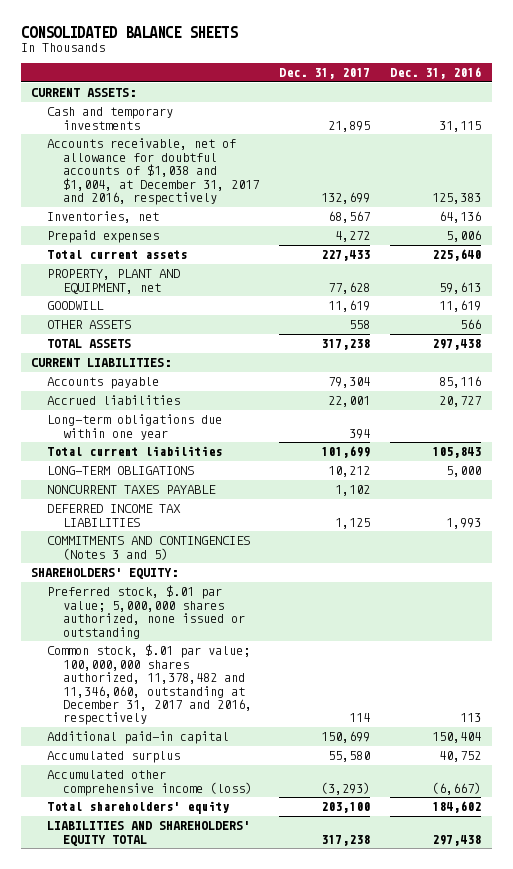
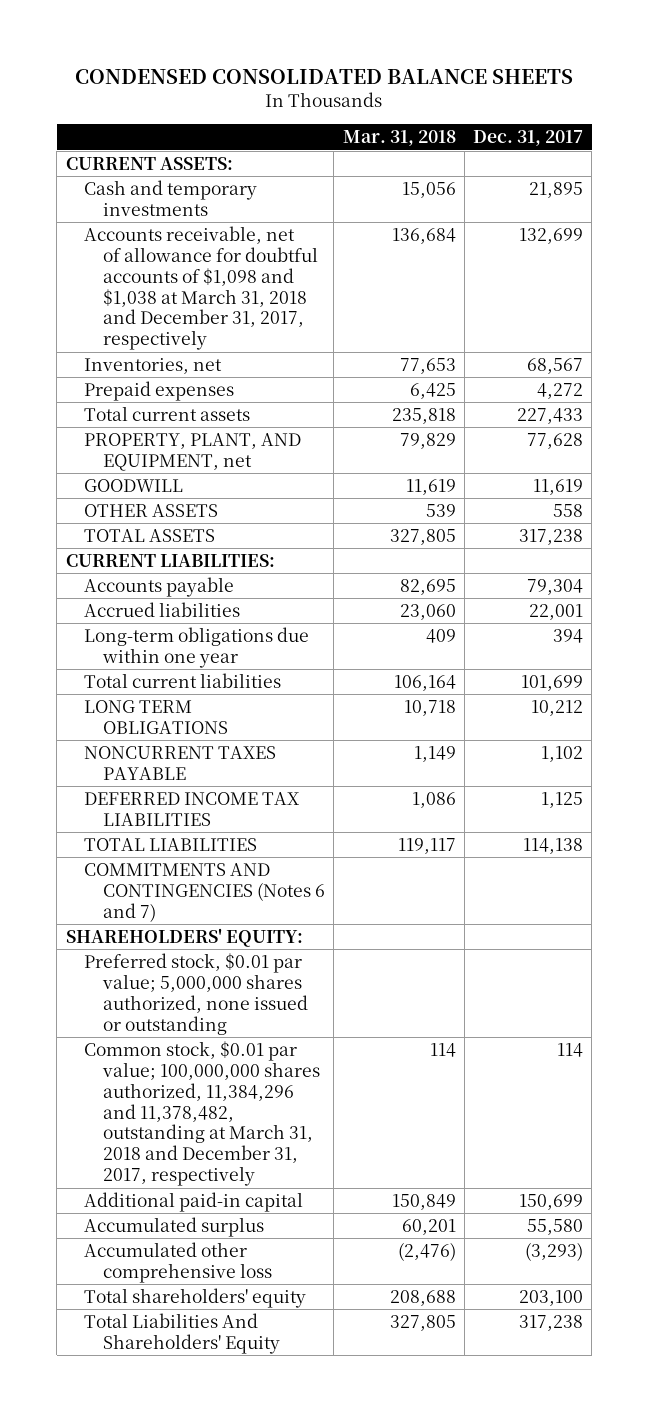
- CONSOLIDATED BALANCE SHEETS
+ CONDENSED CONSOLIDATED BALANCE SHEETS
- | Dec. 31, 2017 | Dec. 31, 2016
+ | Mar. 31, 2018 | Dec. 31, 2017
- Accounts receivable, net of allowance for doubtful accounts of $1,038 and $1,004, at December 31, 2017 and 2016, respectively | 132,699 | 125,383
+ Accounts receivable, net of allowance for doubtful accounts of $1,098 and $1,038 at March 31, 2018 and December 31, 2017, respectively | 136,684 | 132,699
- PROPERTY, PLANT AND EQUIPMENT, net | 77,628 | 59,613
+ PROPERTY, PLANT, AND EQUIPMENT, net | 79,829 | 77,628
- LONG-TERM OBLIGATIONS | 10,212 | 5,000
+ LONG TERM OBLIGATIONS | 10,718 | 10,212
- COMMITMENTS AND CONTINGENCIES (Notes 3 and 5)
+ TOTAL LIABILITIES | 119,117 | 114,138
+ COMMITMENTS AND CONTINGENCIES (Notes 6 and 7)
- Preferred stock, $.01 par value; 5,000,000 shares authorized, none issued or outstanding
- Common stock, $.01 par value; 100,000,000 shares authorized, 11,378,482 and 11,346,060, outstanding at December 31, 2017 and 2016, respectively | 114 | 113
+ Preferred stock, $0.01 par value; 5,000,000 shares authorized, none issued or outstanding
+ Common stock, $0.01 par value; 100,000,000 shares authorized, 11,384,296 and 11,378,482, outstanding at March 31, 2018 and December 31, 2017, respectively | 114 | 114
- Accumulated other comprehensive income (loss) | (3,293) | (6,667)
+ Accumulated other comprehensive loss | (2,476) | (3,293)
- LIABILITIES AND SHAREHOLDERS' EQUITY TOTAL | 317,238 | 297,438
+ Total Liabilities And Shareholders' Equity | 327,805 | 317,238

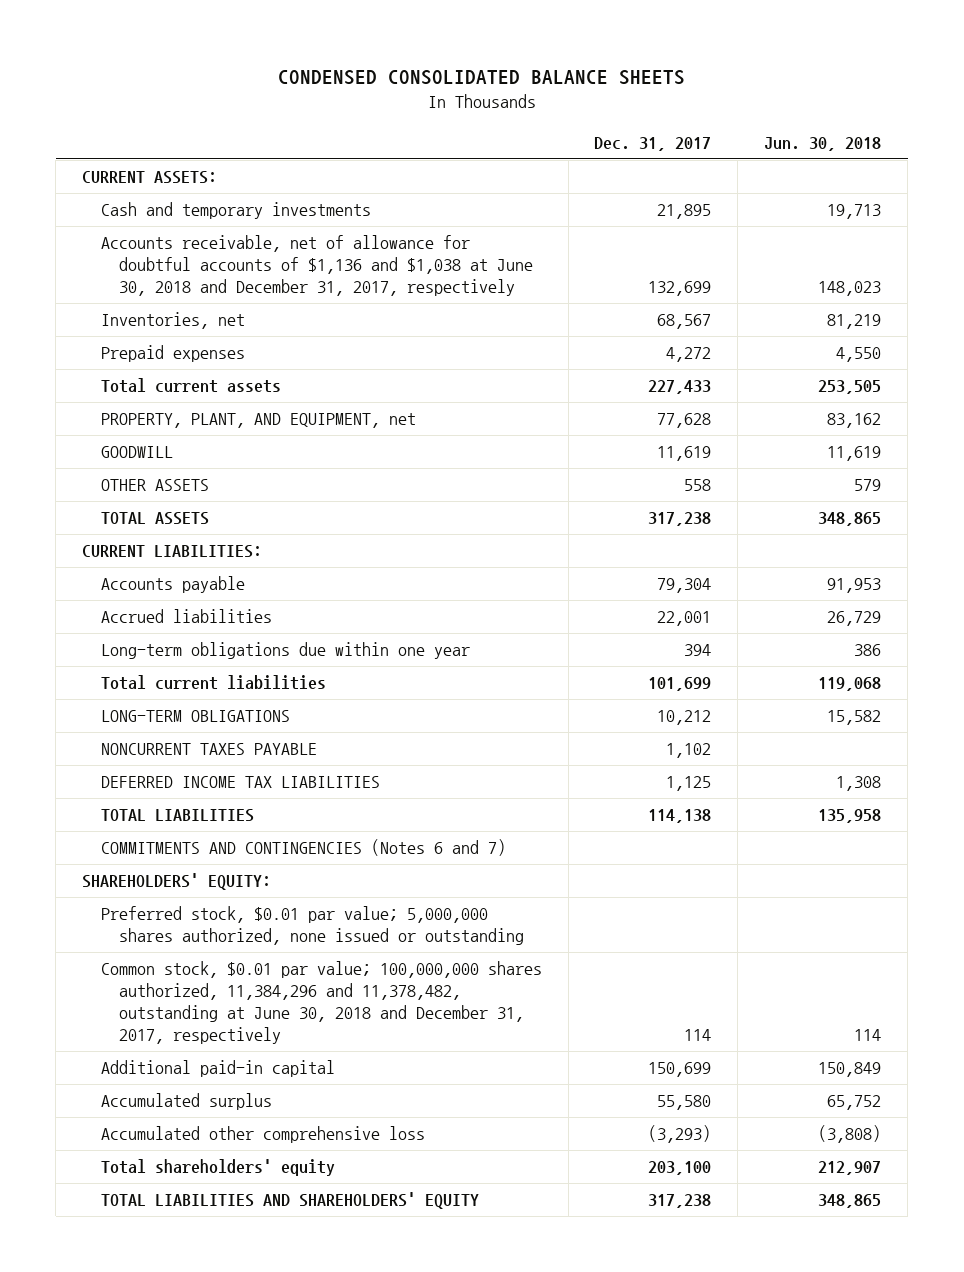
- | Mar. 31, 2018 | Dec. 31, 2017
+ | Dec. 31, 2017 | Jun. 30, 2018
- Accounts receivable, net of allowance for doubtful accounts of $1,098 and $1,038 at March 31, 2018 and December 31, 2017, respectively | 136,684 | 132,699
+ Accounts receivable, net of allowance for doubtful accounts of $1,136 and $1,038 at June 30, 2018 and December 31, 2017, respectively | 132,699 | 148,023
- LONG TERM OBLIGATIONS | 10,718 | 10,212
+ LONG-TERM OBLIGATIONS | 10,212 | 15,582
- Common stock, $0.01 par value; 100,000,000 shares authorized, 11,384,296 and 11,378,482, outstanding at March 31, 2018 and December 31, 2017, respectively | 114 | 114
+ Common stock, $0.01 par value; 100,000,000 shares authorized, 11,384,296 and 11,378,482, outstanding at June 30, 2018 and December 31, 2017, respectively | 114 | 114
- Total Liabilities And Shareholders' Equity | 327,805 | 317,238
+ TOTAL LIABILITIES AND SHAREHOLDERS' EQUITY | 317,238 | 348,865

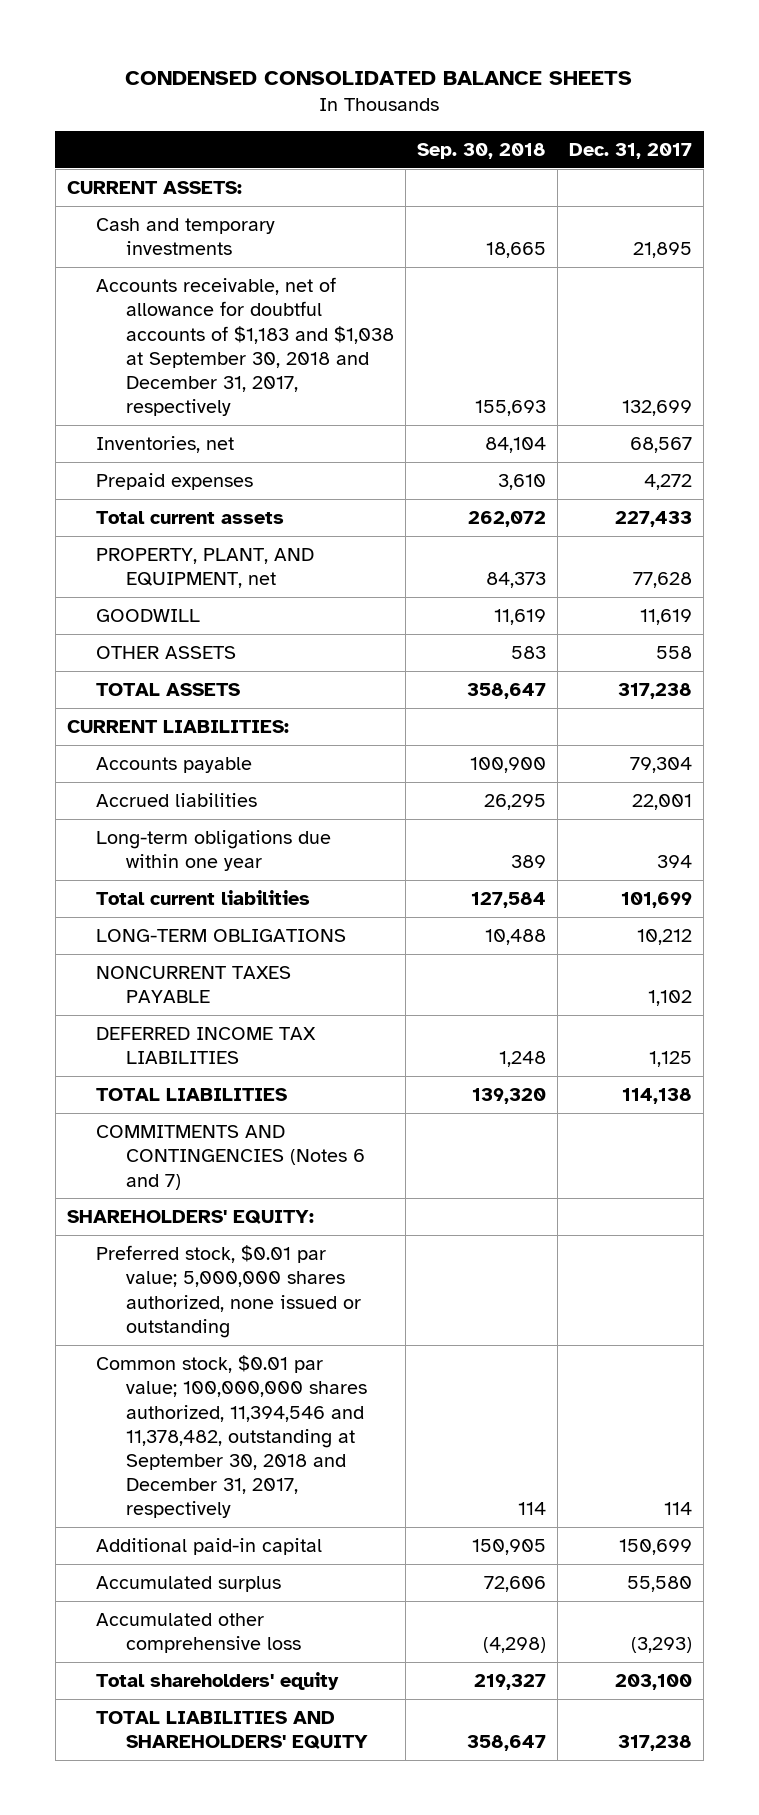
- | Dec. 31, 2017 | Jun. 30, 2018
+ | Sep. 30, 2018 | Dec. 31, 2017
- Accounts receivable, net of allowance for doubtful accounts of $1,136 and $1,038 at June 30, 2018 and December 31, 2017, respectively | 132,699 | 148,023
+ Accounts receivable, net of allowance for doubtful accounts of $1,183 and $1,038 at September 30, 2018 and December 31, 2017, respectively | 155,693 | 132,699
- Common stock, $0.01 par value; 100,000,000 shares authorized, 11,384,296 and 11,378,482, outstanding at June 30, 2018 and December 31, 2017, respectively | 114 | 114
+ Common stock, $0.01 par value; 100,000,000 shares authorized, 11,394,546 and 11,378,482, outstanding at September 30, 2018 and December 31, 2017, respectively | 114 | 114

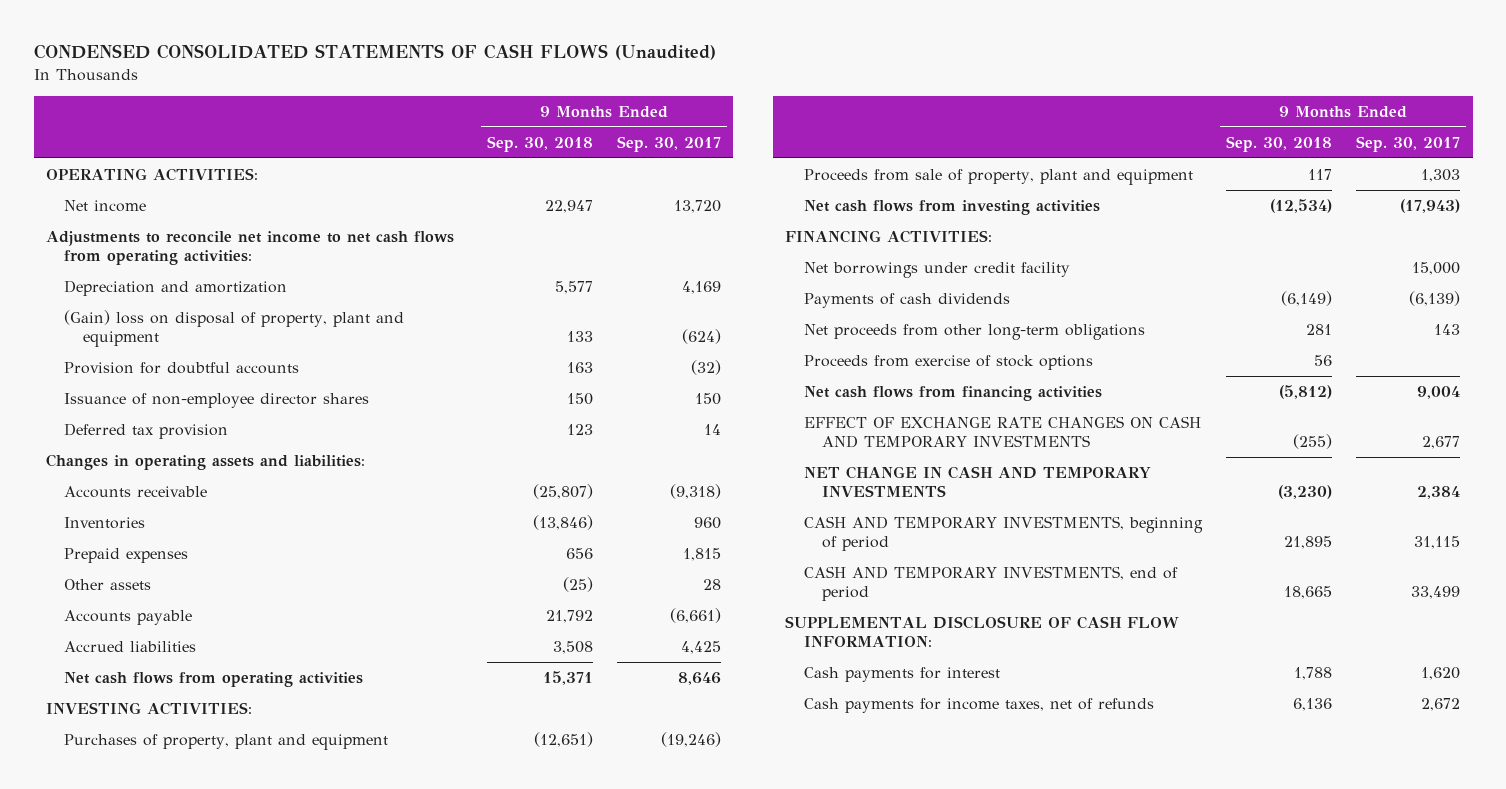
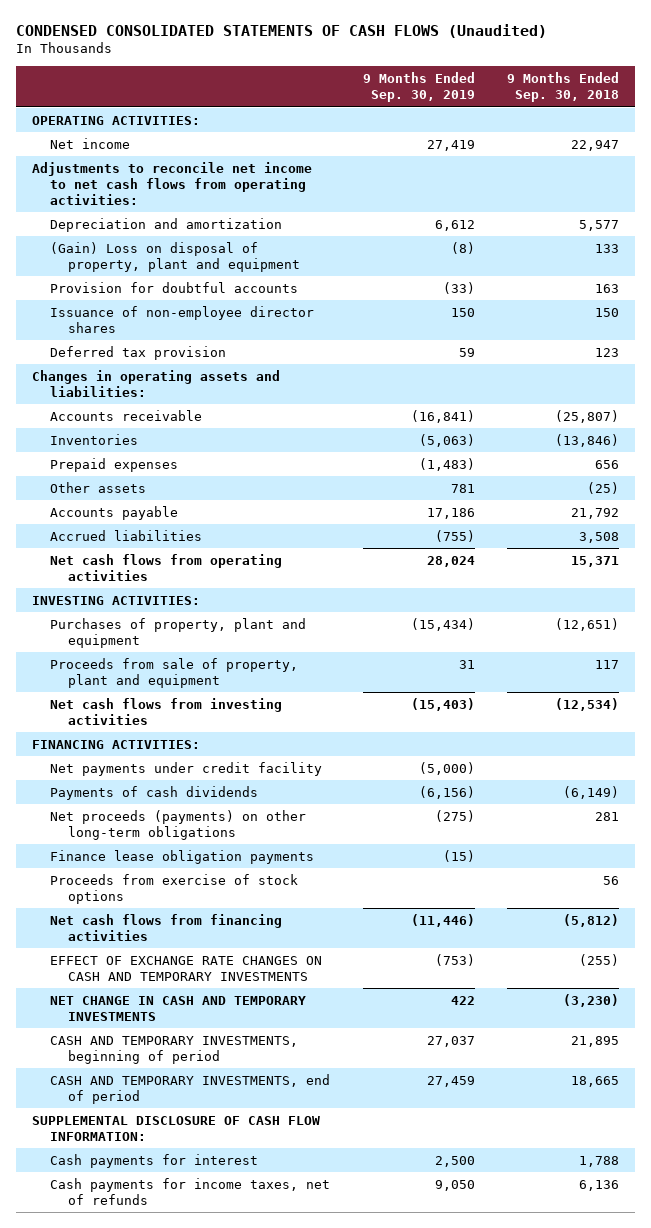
- | 9 Months Ended Sep. 30, 2018 | 9 Months Ended Sep. 30, 2017
+ | 9 Months Ended Sep. 30, 2019 | 9 Months Ended Sep. 30, 2018
- (Gain) loss on disposal of property, plant and equipment | 133 | (624)
+ (Gain) Loss on disposal of property, plant and equipment | (8) | 133
- Net borrowings under credit facility | | 15,000
+ Net payments under credit facility | (5,000) |
- Net proceeds from other long-term obligations | 281 | 143
+ Net proceeds (payments) on other long-term obligations | (275) | 281
+ Finance lease obligation payments | (15) |

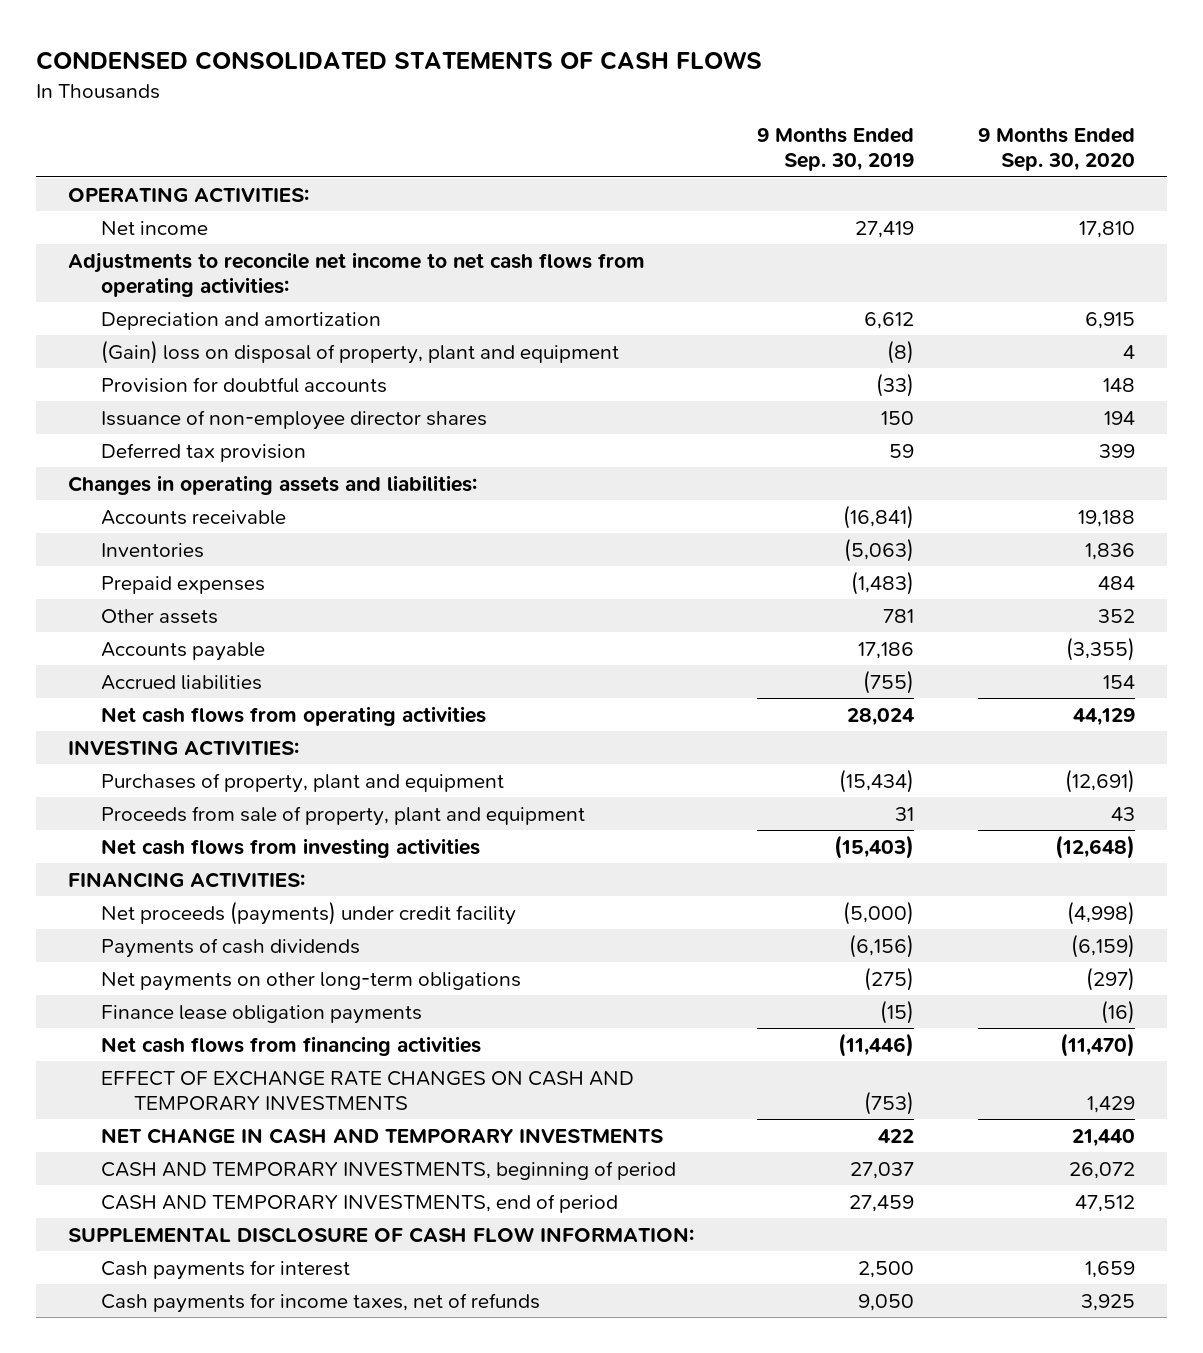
- CONDENSED CONSOLIDATED STATEMENTS OF CASH FLOWS (Unaudited)
+ CONDENSED CONSOLIDATED STATEMENTS OF CASH FLOWS
- | 9 Months Ended Sep. 30, 2019 | 9 Months Ended Sep. 30, 2018
+ | 9 Months Ended Sep. 30, 2019 | 9 Months Ended Sep. 30, 2020
- (Gain) Loss on disposal of property, plant and equipment | (8) | 133
+ (Gain) loss on disposal of property, plant and equipment | (8) | 4
- Net payments under credit facility | (5,000) |
+ Net proceeds (payments) under credit facility | (5,000) | (4,998)
- Net proceeds (payments) on other long-term obligations | (275) | 281
+ Net payments on other long-term obligations | (275) | (297)
- Proceeds from exercise of stock options | | 56

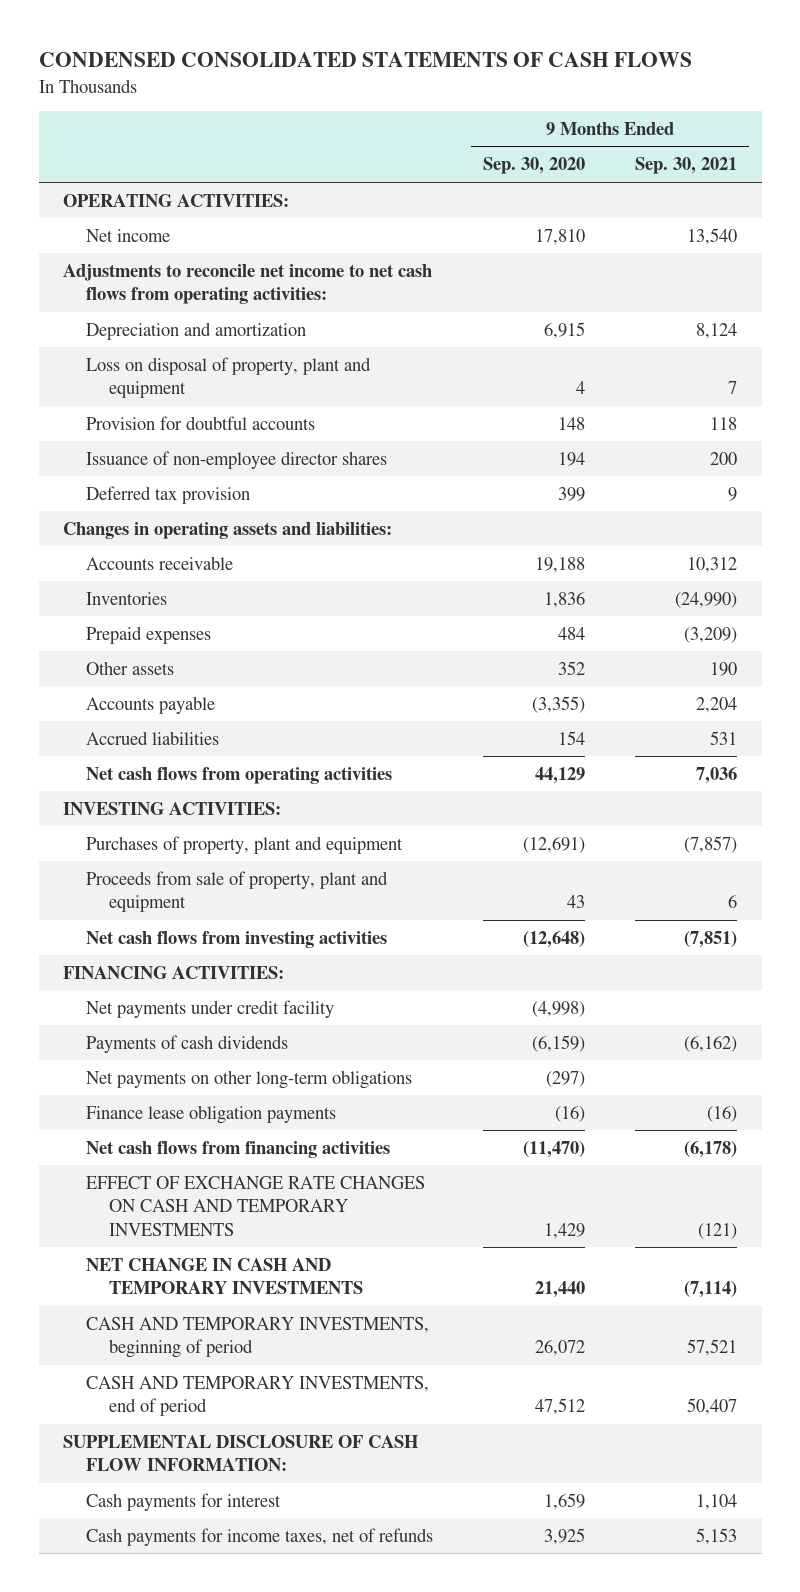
- | 9 Months Ended Sep. 30, 2019 | 9 Months Ended Sep. 30, 2020
+ | 9 Months Ended Sep. 30, 2020 | 9 Months Ended Sep. 30, 2021
- (Gain) loss on disposal of property, plant and equipment | (8) | 4
+ Loss on disposal of property, plant and equipment | 4 | 7
- Net proceeds (payments) under credit facility | (5,000) | (4,998)
+ Net payments under credit facility | (4,998) |

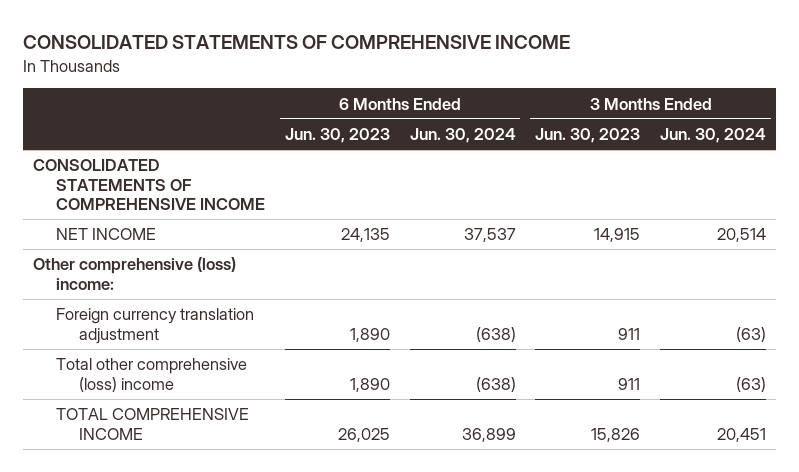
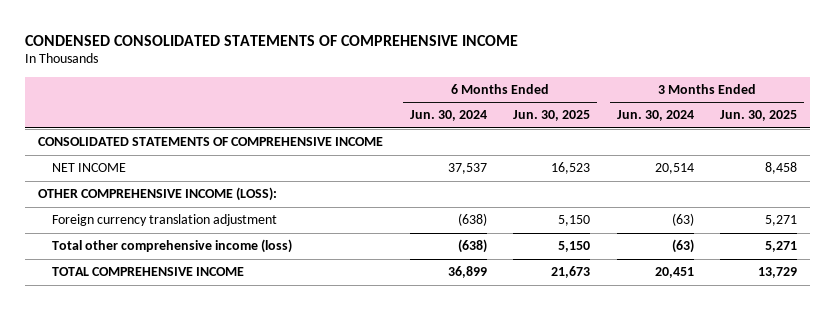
- CONSOLIDATED STATEMENTS OF COMPREHENSIVE INCOME
+ CONDENSED CONSOLIDATED STATEMENTS OF COMPREHENSIVE INCOME
- | 6 Months Ended Jun. 30, 2023 | 6 Months Ended Jun. 30, 2024 | 3 Months Ended Jun. 30, 2023 | 3 Months Ended Jun. 30, 2024
+ | 6 Months Ended Jun. 30, 2024 | 6 Months Ended Jun. 30, 2025 | 3 Months Ended Jun. 30, 2024 | 3 Months Ended Jun. 30, 2025
- Other comprehensive (loss) income:
+ OTHER COMPREHENSIVE INCOME (LOSS):
- Total other comprehensive (loss) income | 1,890 | (638) | 911 | (63)
+ Total other comprehensive income (loss) | (638) | 5,150 | (63) | 5,271

